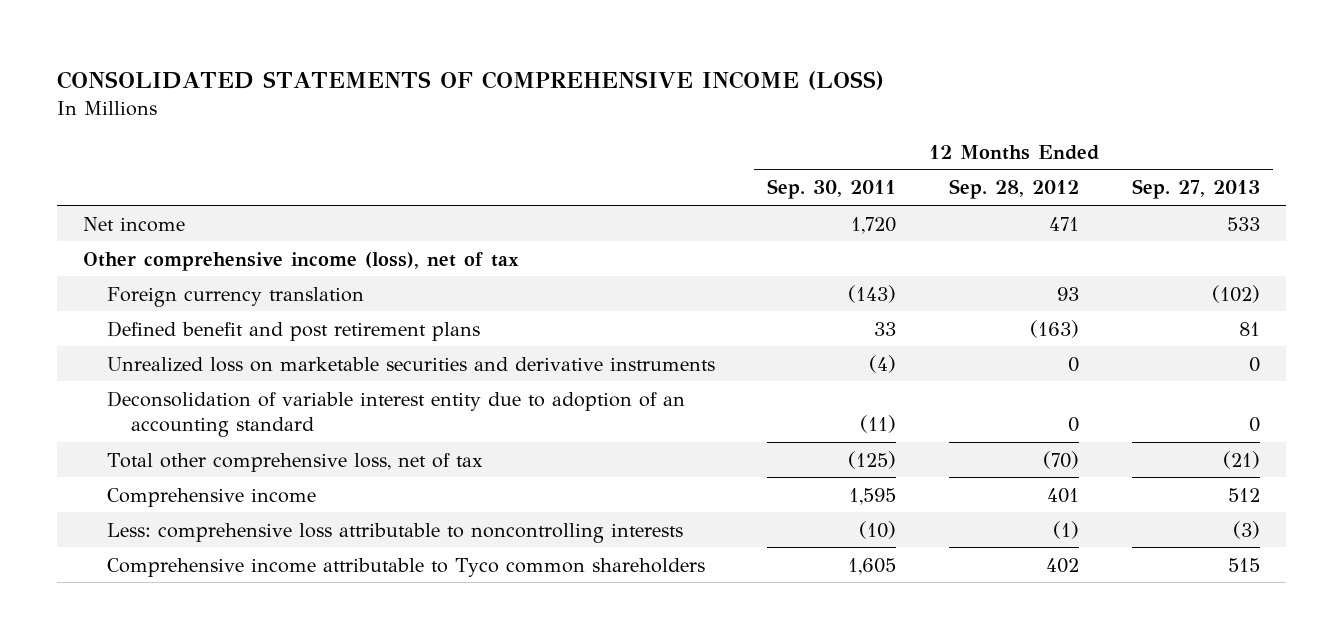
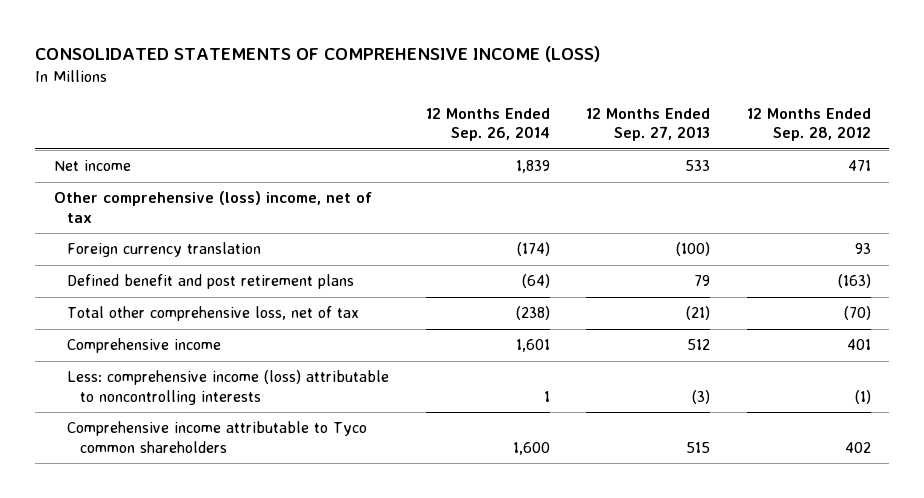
- | 12 Months Ended Sep. 30, 2011 | 12 Months Ended Sep. 28, 2012 | 12 Months Ended Sep. 27, 2013
+ | 12 Months Ended Sep. 26, 2014 | 12 Months Ended Sep. 27, 2013 | 12 Months Ended Sep. 28, 2012
- Other comprehensive income (loss), net of tax
- Foreign currency translation | (143) | 93 | (102)
- Defined benefit and post retirement plans | 33 | (163) | 81
- Unrealized loss on marketable securities and derivative instruments | (4) | 0 | 0
- Deconsolidation of variable interest entity due to adoption of an accounting standard | (11) | 0 | 0
+ Other comprehensive (loss) income, net of tax
+ Foreign currency translation | (174) | (100) | 93
+ Defined benefit and post retirement plans | (64) | 79 | (163)
- Less: comprehensive loss attributable to noncontrolling interests | (10) | (1) | (3)
+ Less: comprehensive income (loss) attributable to noncontrolling interests | 1 | (3) | (1)

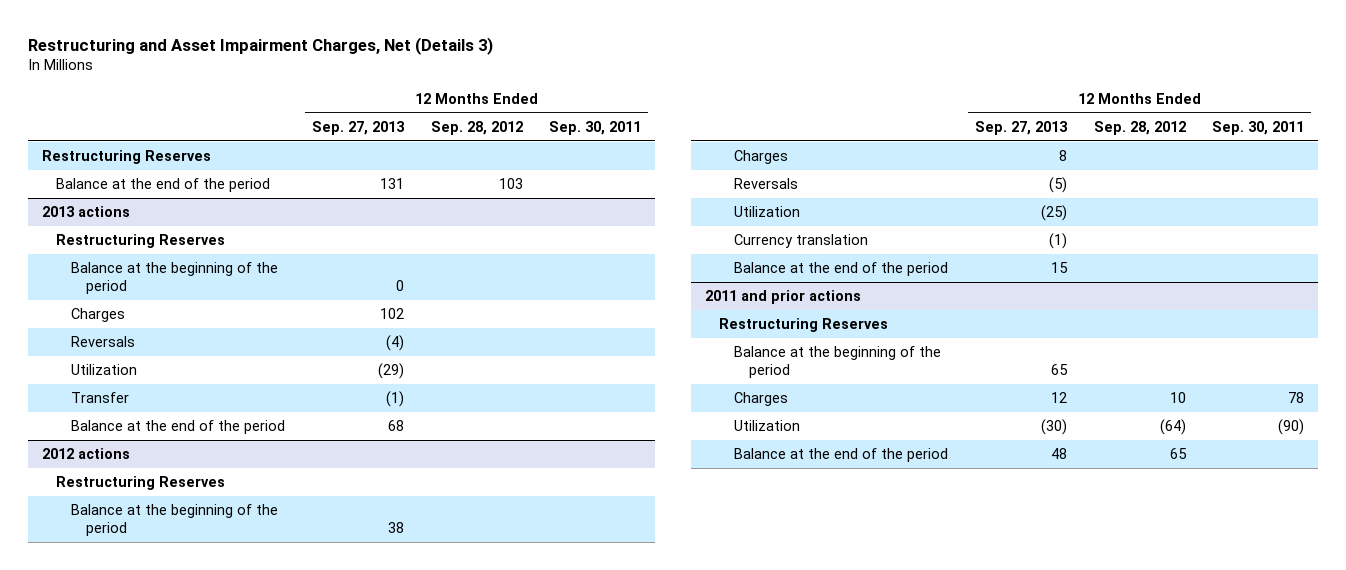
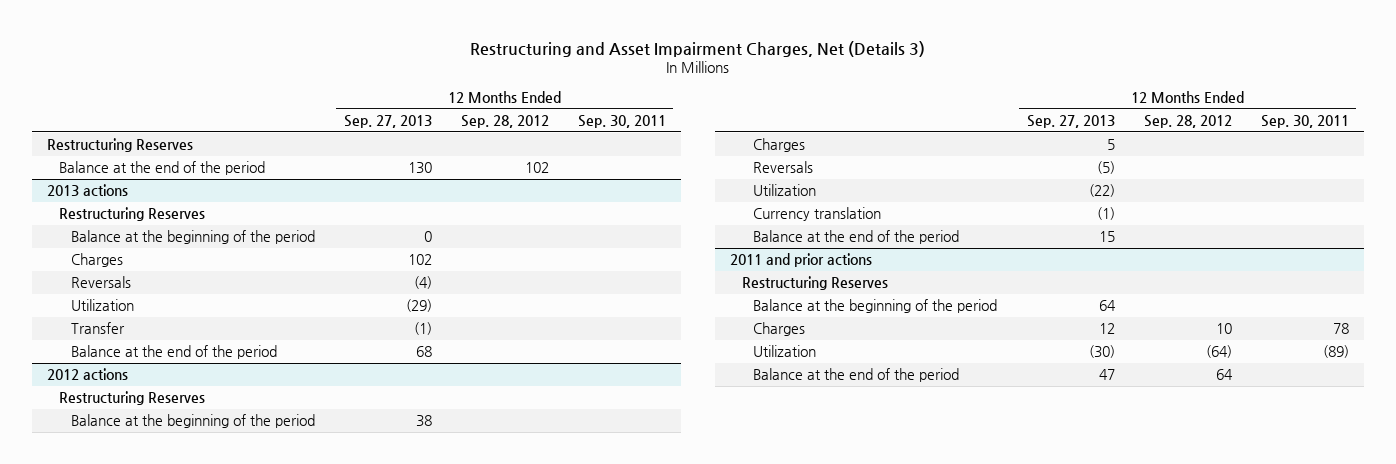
- Balance at the end of the period | 131 | 103 |
+ Balance at the end of the period | 130 | 102 |
@ 2012 actions
- Charges | 8 | |
+ Charges | 5 | |
- Utilization | (25) | |
+ Utilization | (22) | |
@ 2011 and prior actions
- Balance at the beginning of the period | 65 | |
+ Balance at the beginning of the period | 64 | |
- Utilization | (30) | (64) | (90)
- Balance at the end of the period | 48 | 65 |
+ Utilization | (30) | (64) | (89)
+ Balance at the end of the period | 47 | 64 |

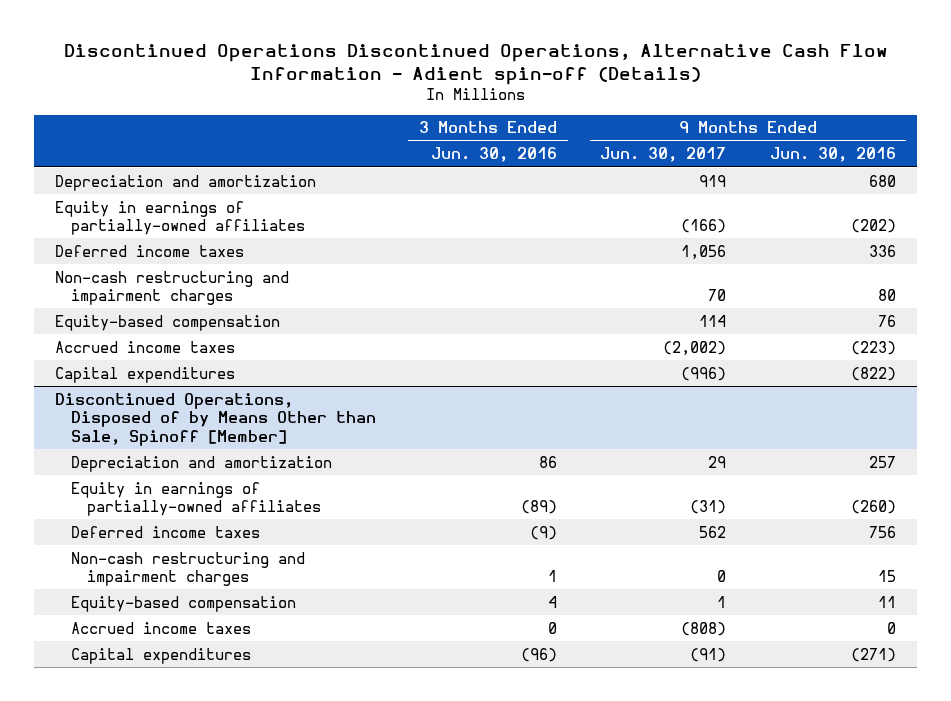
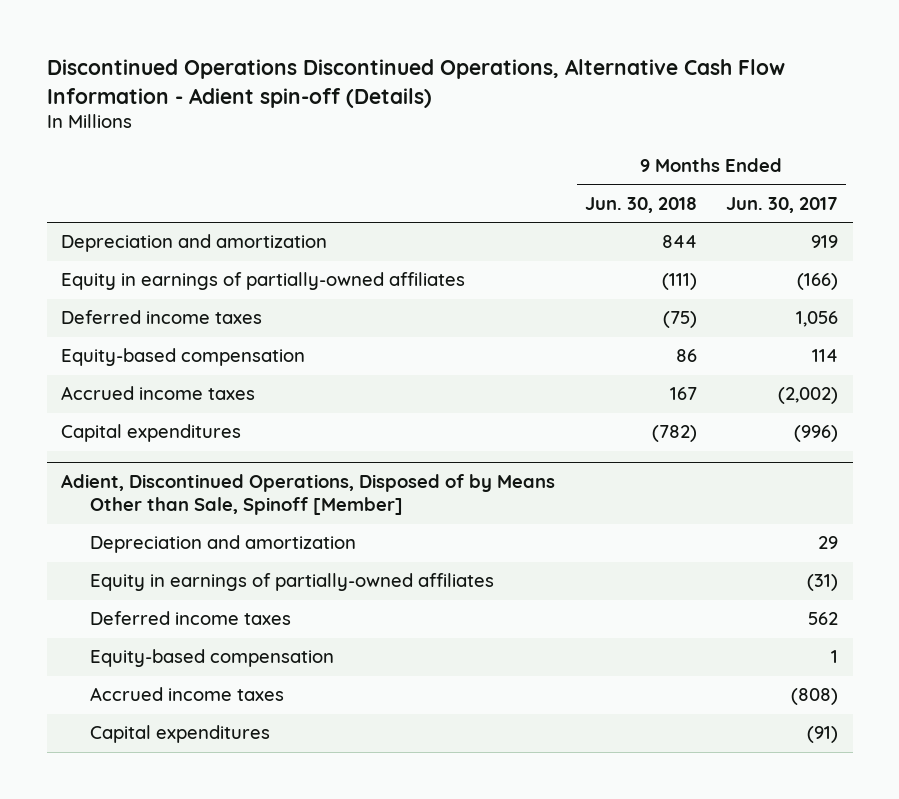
- | 3 Months Ended Jun. 30, 2016 | 9 Months Ended Jun. 30, 2017 | 9 Months Ended Jun. 30, 2016
+ | 9 Months Ended Jun. 30, 2018 | 9 Months Ended Jun. 30, 2017
- Non-cash restructuring and impairment charges | | 70 | 80
- Discontinued Operations, Disposed of by Means Other than Sale, Spinoff [Member]
+ Adient, Discontinued Operations, Disposed of by Means Other than Sale, Spinoff [Member]
- Non-cash restructuring and impairment charges | 1 | 0 | 15

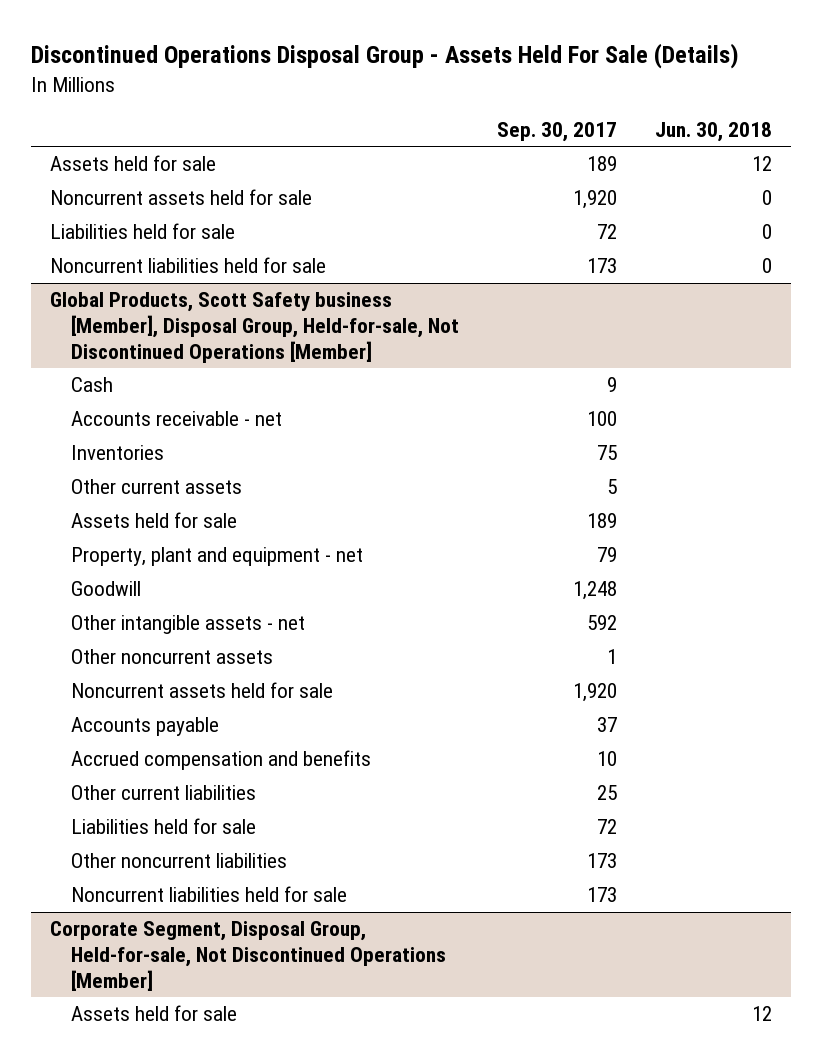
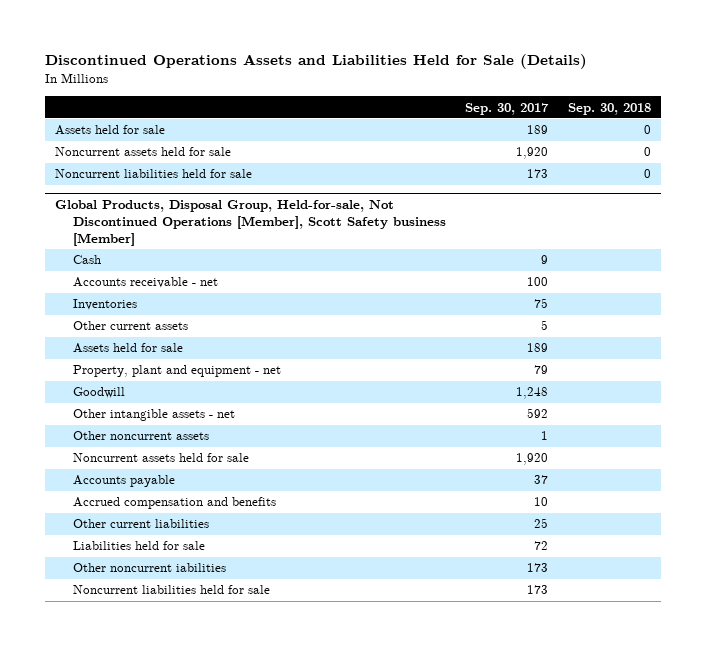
- Discontinued Operations Disposal Group - Assets Held For Sale (Details)
+ Discontinued Operations Assets and Liabilities Held for Sale (Details)
- | Sep. 30, 2017 | Jun. 30, 2018
+ | Sep. 30, 2017 | Sep. 30, 2018
- Liabilities held for sale | 72 | 0
- Global Products, Scott Safety business [Member], Disposal Group, Held-for-sale, Not Discontinued Operations [Member]
+ Global Products, Disposal Group, Held-for-sale, Not Discontinued Operations [Member], Scott Safety business [Member]
- Other noncurrent liabilities | 173 |
+ Other noncurrent iabilities | 173 |
- Corporate Segment, Disposal Group, Held-for-sale, Not Discontinued Operations [Member]
- Assets held for sale | | 12

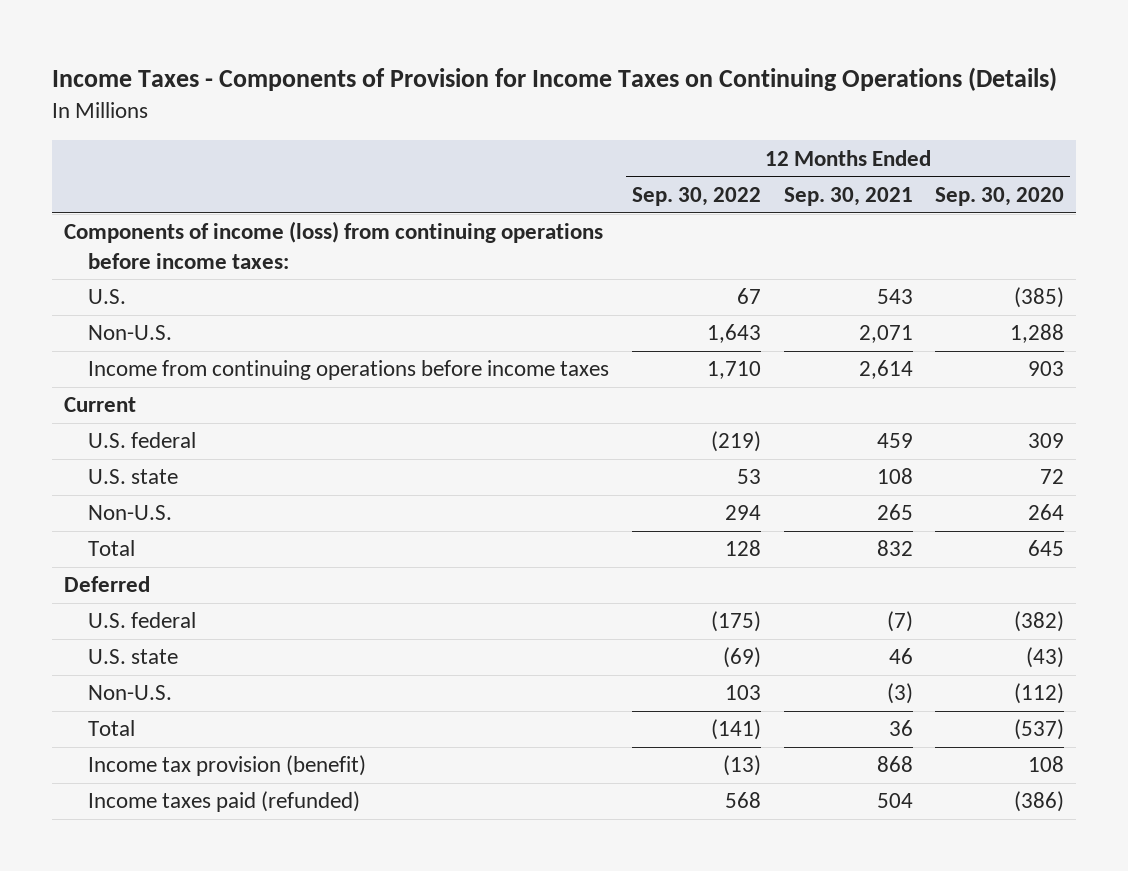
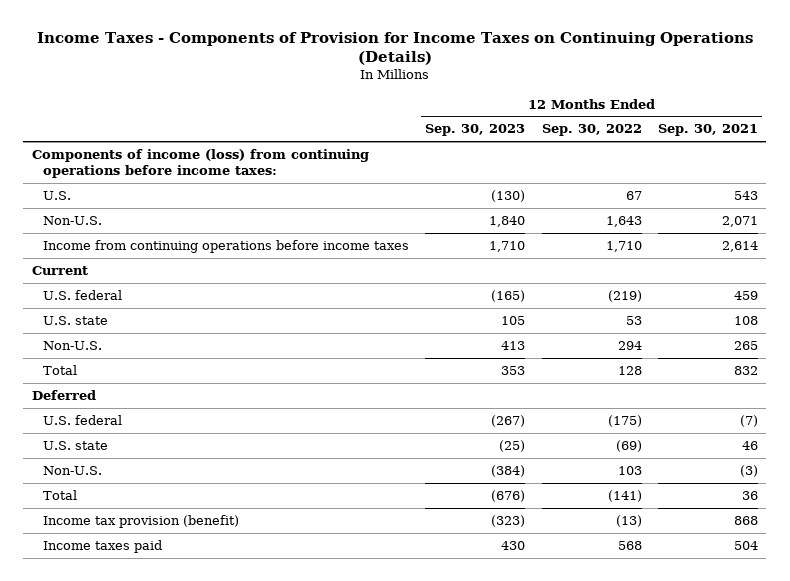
- | 12 Months Ended Sep. 30, 2022 | 12 Months Ended Sep. 30, 2021 | 12 Months Ended Sep. 30, 2020
+ | 12 Months Ended Sep. 30, 2023 | 12 Months Ended Sep. 30, 2022 | 12 Months Ended Sep. 30, 2021
- Income taxes paid (refunded) | 568 | 504 | (386)
+ Income taxes paid | 430 | 568 | 504

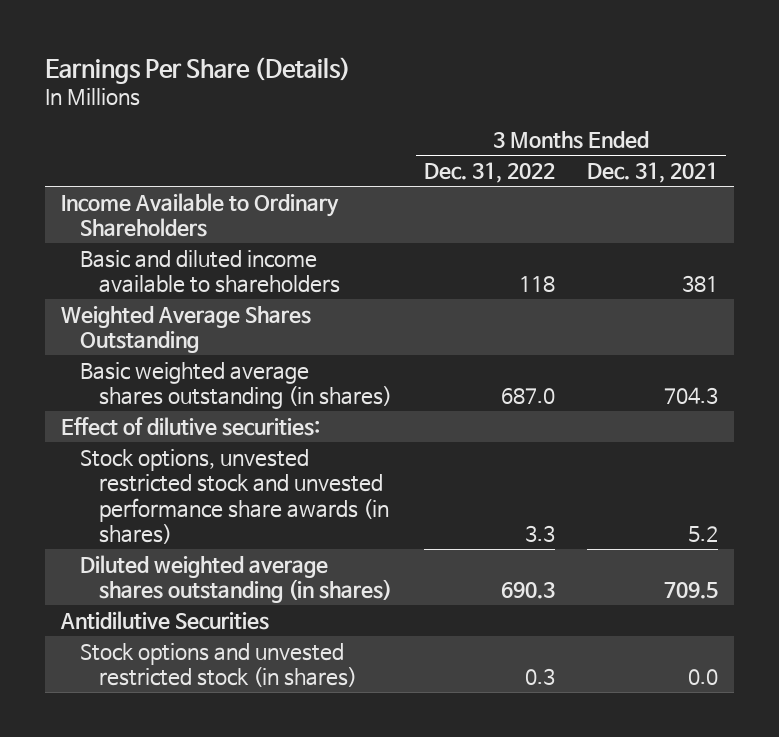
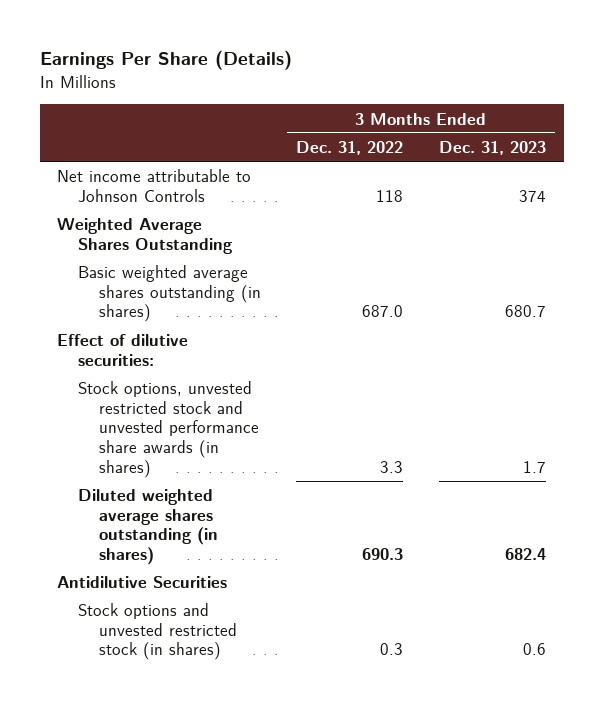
- | 3 Months Ended Dec. 31, 2022 | 3 Months Ended Dec. 31, 2021
+ | 3 Months Ended Dec. 31, 2022 | 3 Months Ended Dec. 31, 2023
- Income Available to Ordinary Shareholders
- Basic and diluted income available to shareholders | 118 | 381
+ Net income attributable to Johnson Controls | 118 | 374

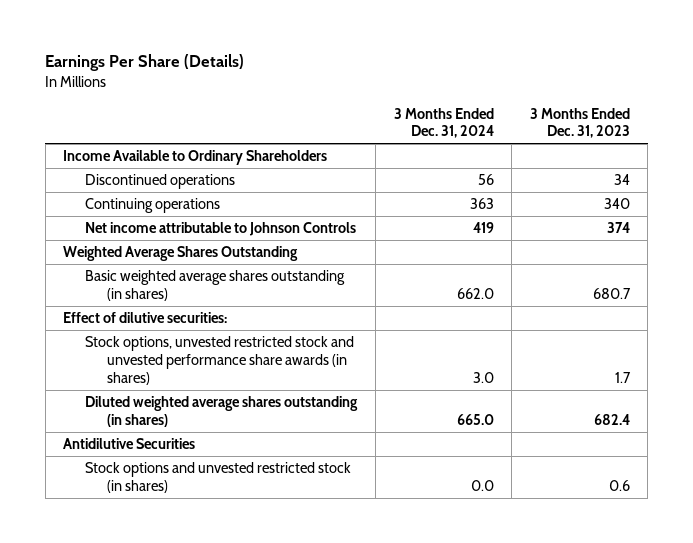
- | 3 Months Ended Dec. 31, 2022 | 3 Months Ended Dec. 31, 2023
+ | 3 Months Ended Dec. 31, 2024 | 3 Months Ended Dec. 31, 2023
+ Income Available to Ordinary Shareholders
+ Discontinued operations | 56 | 34
+ Continuing operations | 363 | 340

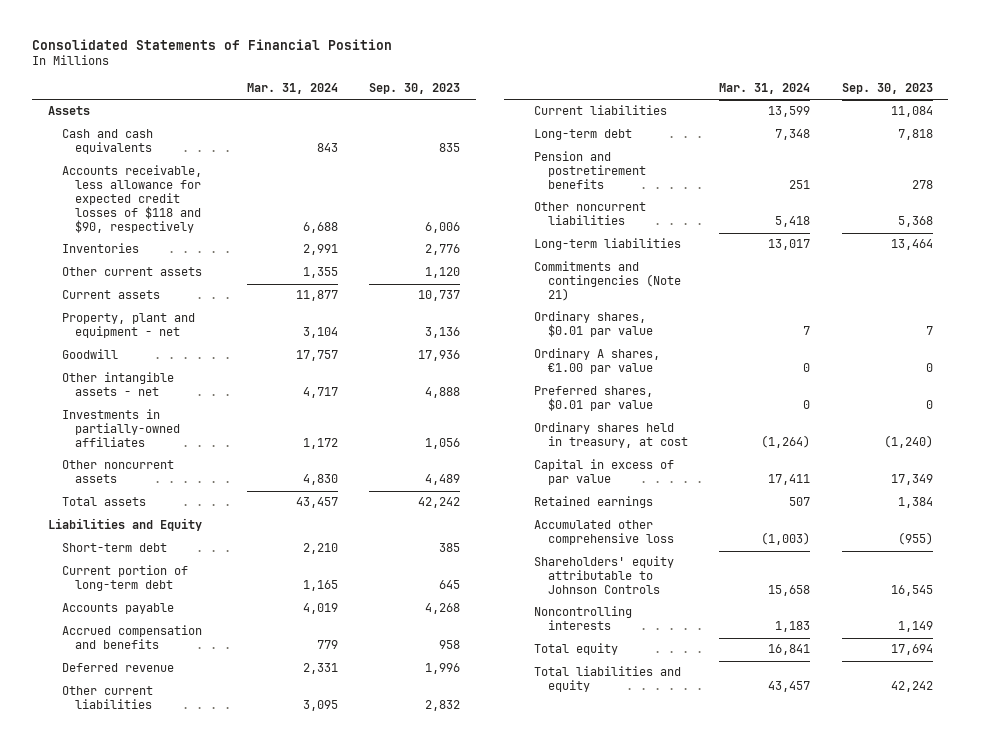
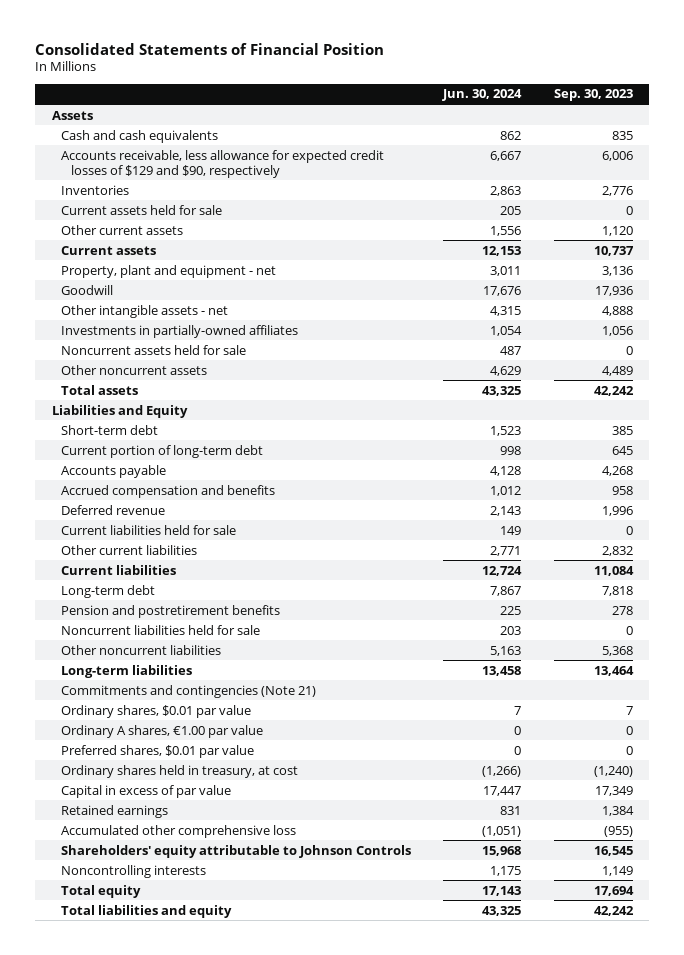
- | Mar. 31, 2024 | Sep. 30, 2023
+ | Jun. 30, 2024 | Sep. 30, 2023
- Accounts receivable, less allowance for expected credit losses of $118 and $90, respectively | 6,688 | 6,006
+ Accounts receivable, less allowance for expected credit losses of $129 and $90, respectively | 6,667 | 6,006
+ Current assets held for sale | 205 | 0
+ Noncurrent assets held for sale | 487 | 0
+ Current liabilities held for sale | 149 | 0
+ Noncurrent liabilities held for sale | 203 | 0

